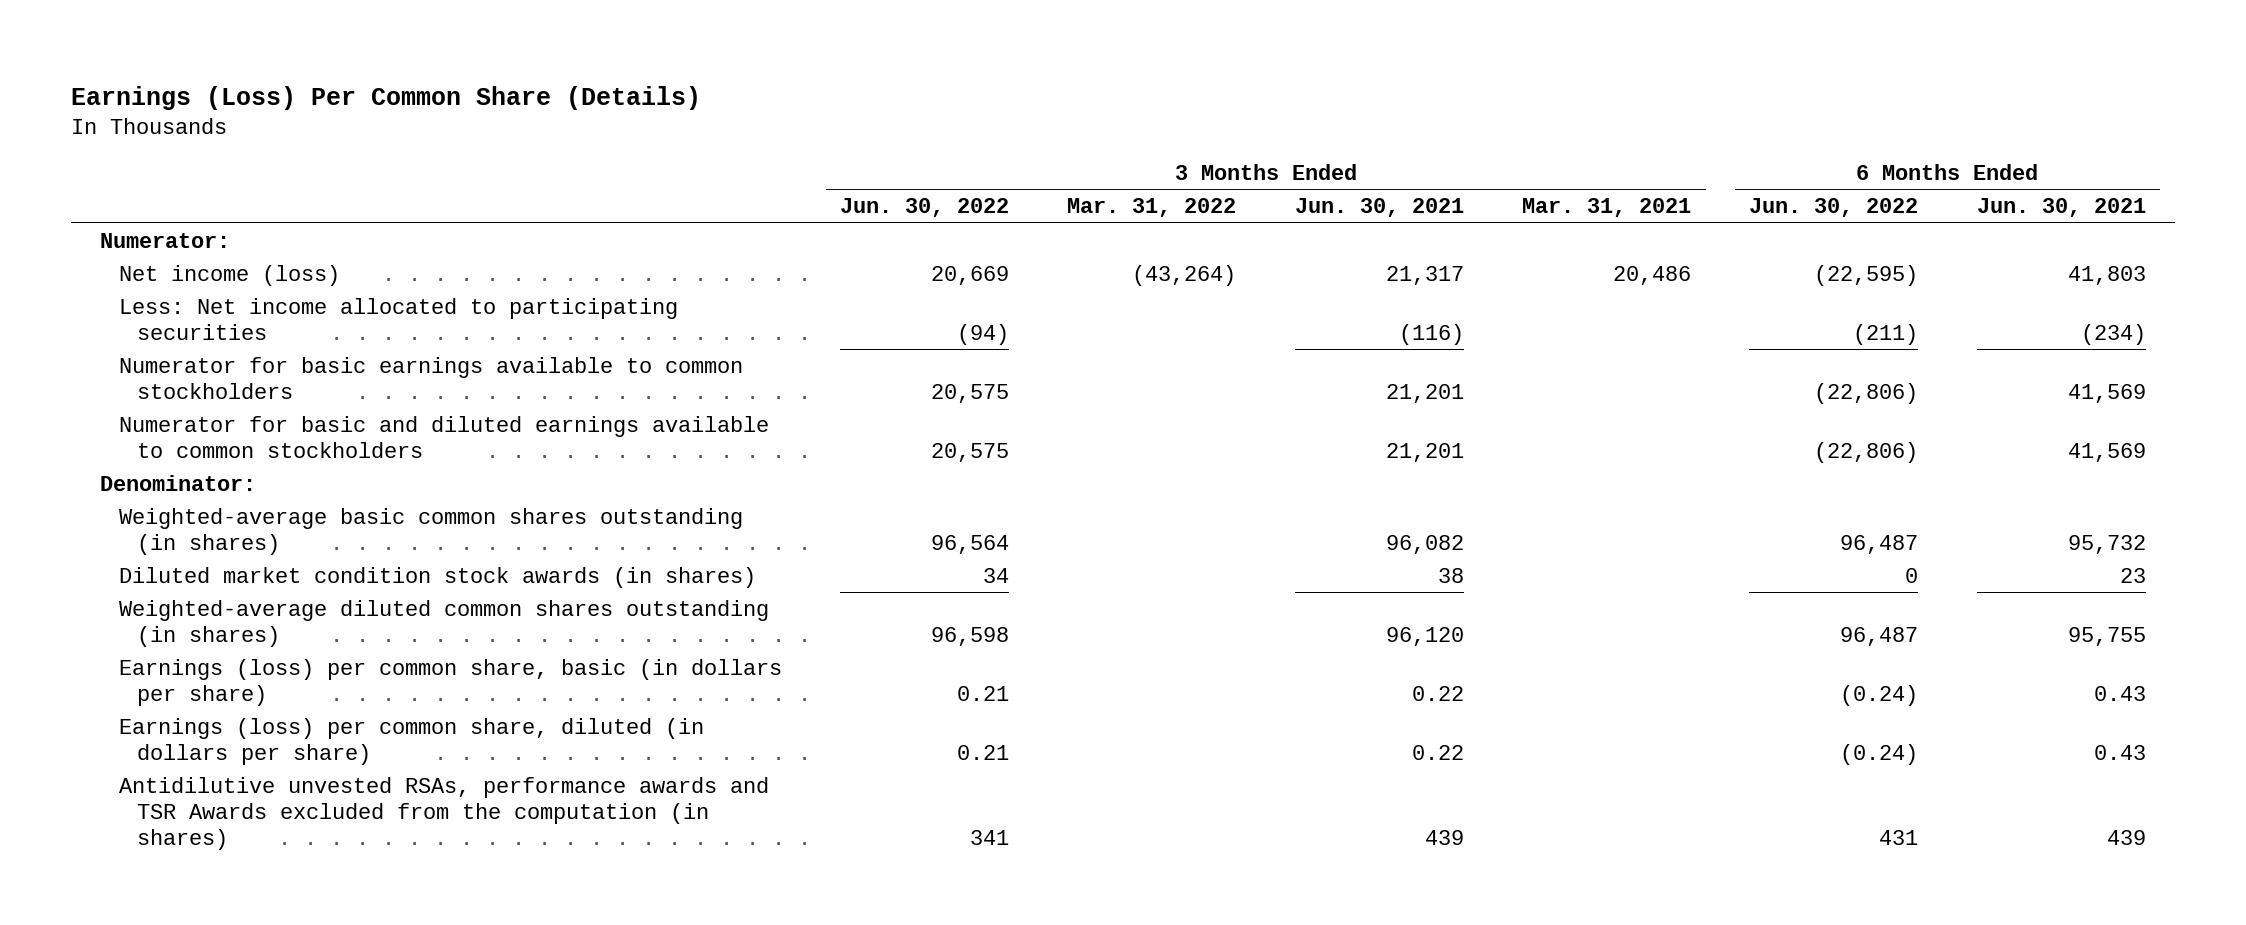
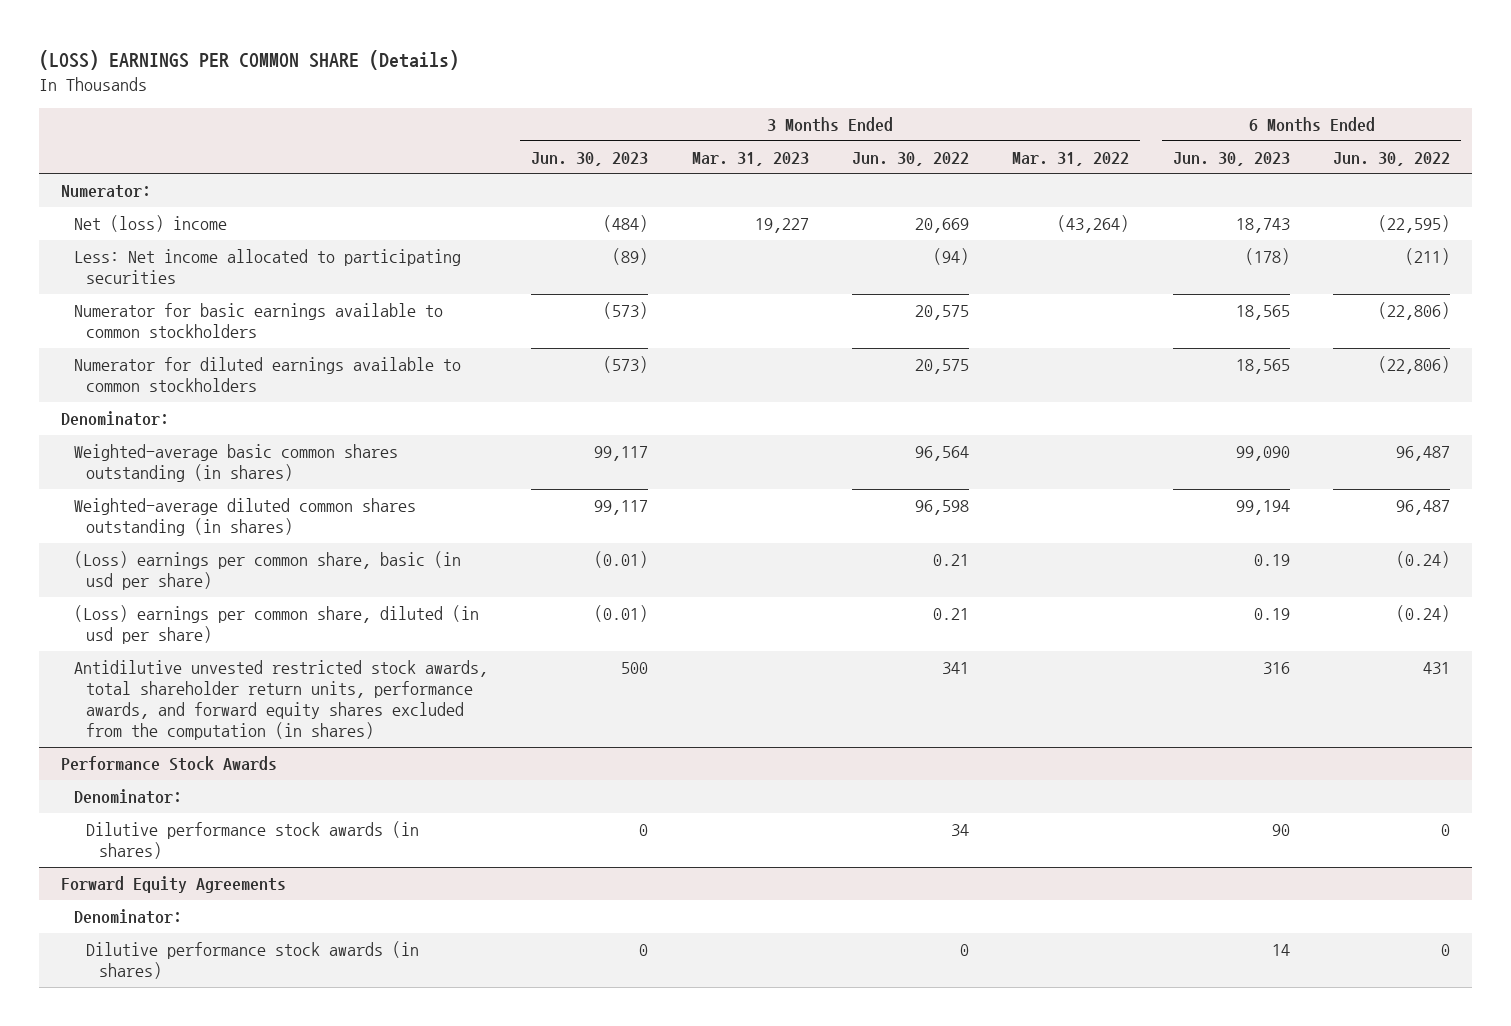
- Earnings (Loss) Per Common Share (Details)
+ (LOSS) EARNINGS PER COMMON SHARE (Details)
- | 3 Months Ended Jun. 30, 2022 | 3 Months Ended Mar. 31, 2022 | 3 Months Ended Jun. 30, 2021 | 3 Months Ended Mar. 31, 2021 | 6 Months Ended Jun. 30, 2022 | 6 Months Ended Jun. 30, 2021
+ | 3 Months Ended Jun. 30, 2023 | 3 Months Ended Mar. 31, 2023 | 3 Months Ended Jun. 30, 2022 | 3 Months Ended Mar. 31, 2022 | 6 Months Ended Jun. 30, 2023 | 6 Months Ended Jun. 30, 2022
- Net income (loss) | 20,669 | (43,264) | 21,317 | 20,486 | (22,595) | 41,803
+ Net (loss) income | (484) | 19,227 | 20,669 | (43,264) | 18,743 | (22,595)
- Numerator for basic and diluted earnings available to common stockholders | 20,575 | | 21,201 | | (22,806) | 41,569
+ Numerator for diluted earnings available to common stockholders | (573) | | 20,575 | | 18,565 | (22,806)
- Diluted market condition stock awards (in shares) | 34 | | 38 | | 0 | 23
- Earnings (loss) per common share, basic (in dollars per share) | 0.21 | | 0.22 | | (0.24) | 0.43
- Earnings (loss) per common share, diluted (in dollars per share) | 0.21 | | 0.22 | | (0.24) | 0.43
- Antidilutive unvested RSAs, performance awards and TSR Awards excluded from the computation (in shares) | 341 | | 439 | | 431 | 439
+ (Loss) earnings per common share, basic (in usd per share) | (0.01) | | 0.21 | | 0.19 | (0.24)
+ (Loss) earnings per common share, diluted (in usd per share) | (0.01) | | 0.21 | | 0.19 | (0.24)
+ Antidilutive unvested restricted stock awards, total shareholder return units, performance awards, and forward equity shares excluded from the computation (in shares) | 500 | | 341 | | 316 | 431
+ Performance Stock Awards
+ Denominator:
+ Dilutive performance stock awards (in shares) | 0 | | 34 | | 90 | 0
+ Forward Equity Agreements
+ Denominator:
+ Dilutive performance stock awards (in shares) | 0 | | 0 | | 14 | 0

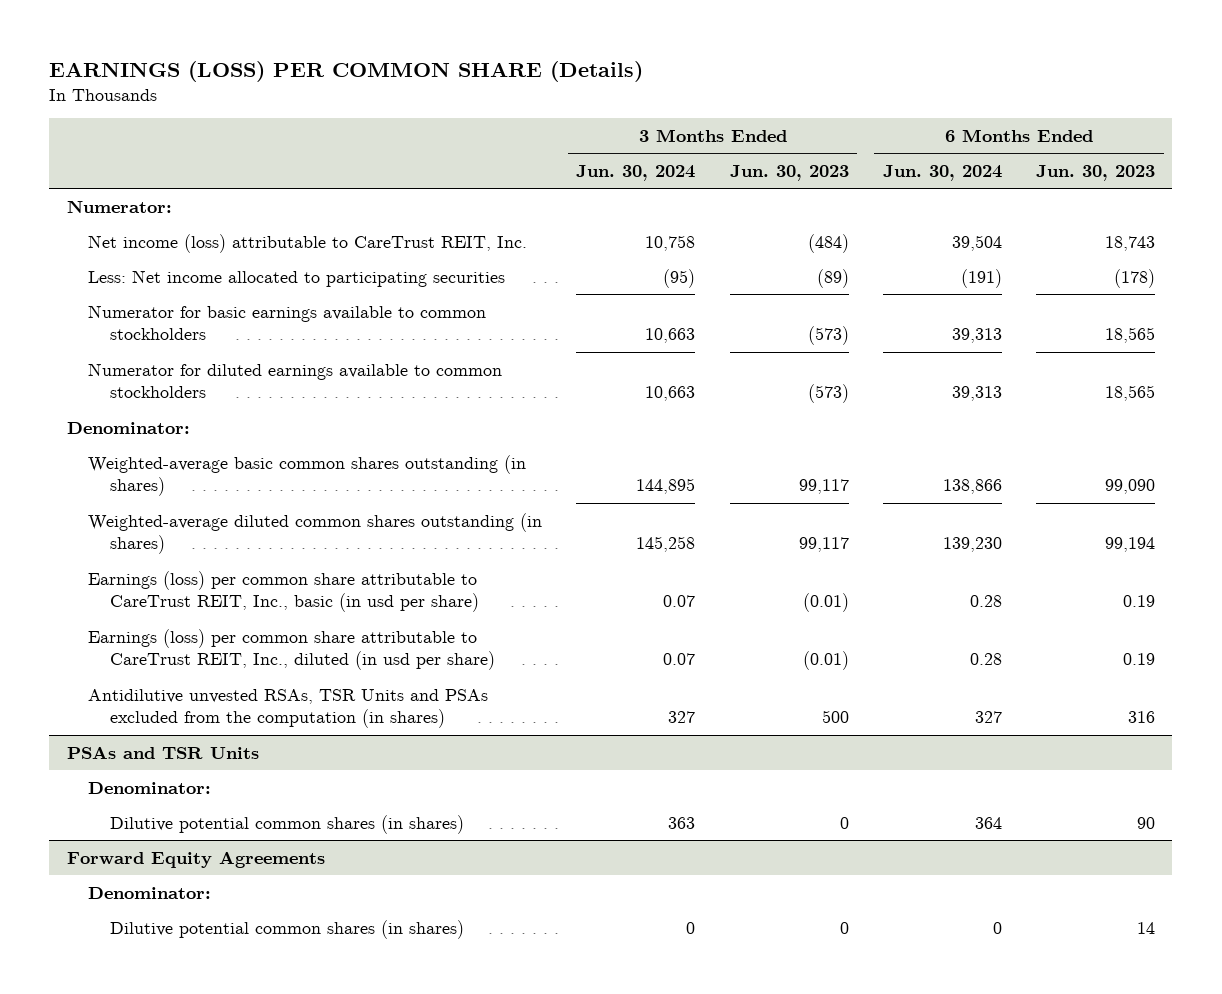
- (LOSS) EARNINGS PER COMMON SHARE (Details)
+ EARNINGS (LOSS) PER COMMON SHARE (Details)
- | 3 Months Ended Jun. 30, 2023 | 3 Months Ended Mar. 31, 2023 | 3 Months Ended Jun. 30, 2022 | 3 Months Ended Mar. 31, 2022 | 6 Months Ended Jun. 30, 2023 | 6 Months Ended Jun. 30, 2022
+ | 3 Months Ended Jun. 30, 2024 | 3 Months Ended Jun. 30, 2023 | 6 Months Ended Jun. 30, 2024 | 6 Months Ended Jun. 30, 2023
- Net (loss) income | (484) | 19,227 | 20,669 | (43,264) | 18,743 | (22,595)
+ Net income (loss) attributable to CareTrust REIT, Inc. | 10,758 | (484) | 39,504 | 18,743
- (Loss) earnings per common share, basic (in usd per share) | (0.01) | | 0.21 | | 0.19 | (0.24)
- (Loss) earnings per common share, diluted (in usd per share) | (0.01) | | 0.21 | | 0.19 | (0.24)
- Antidilutive unvested restricted stock awards, total shareholder return units, performance awards, and forward equity shares excluded from the computation (in shares) | 500 | | 341 | | 316 | 431
- Performance Stock Awards
+ Earnings (loss) per common share attributable to CareTrust REIT, Inc., basic (in usd per share) | 0.07 | (0.01) | 0.28 | 0.19
+ Earnings (loss) per common share attributable to CareTrust REIT, Inc., diluted (in usd per share) | 0.07 | (0.01) | 0.28 | 0.19
+ Antidilutive unvested RSAs, TSR Units and PSAs excluded from the computation (in shares) | 327 | 500 | 327 | 316
+ PSAs and TSR Units
- Dilutive performance stock awards (in shares) | 0 | | 34 | | 90 | 0
+ Dilutive potential common shares (in shares) | 363 | 0 | 364 | 90
@ Forward Equity Agreements
- Dilutive performance stock awards (in shares) | 0 | | 0 | | 14 | 0
+ Dilutive potential common shares (in shares) | 0 | 0 | 0 | 14

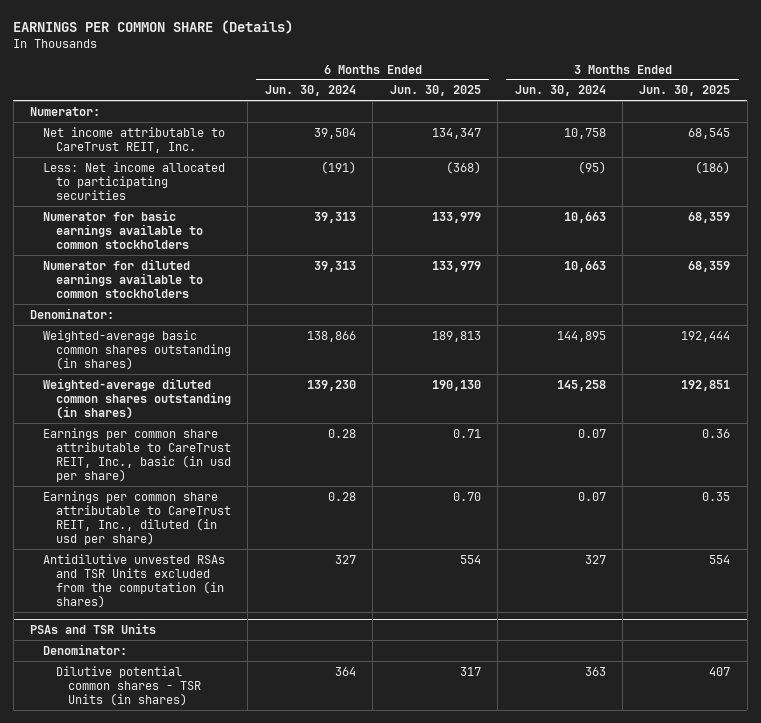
- EARNINGS (LOSS) PER COMMON SHARE (Details)
+ EARNINGS PER COMMON SHARE (Details)
- | 3 Months Ended Jun. 30, 2024 | 3 Months Ended Jun. 30, 2023 | 6 Months Ended Jun. 30, 2024 | 6 Months Ended Jun. 30, 2023
+ | 6 Months Ended Jun. 30, 2024 | 6 Months Ended Jun. 30, 2025 | 3 Months Ended Jun. 30, 2024 | 3 Months Ended Jun. 30, 2025
- Net income (loss) attributable to CareTrust REIT, Inc. | 10,758 | (484) | 39,504 | 18,743
+ Net income attributable to CareTrust REIT, Inc. | 39,504 | 134,347 | 10,758 | 68,545
- Earnings (loss) per common share attributable to CareTrust REIT, Inc., basic (in usd per share) | 0.07 | (0.01) | 0.28 | 0.19
- Earnings (loss) per common share attributable to CareTrust REIT, Inc., diluted (in usd per share) | 0.07 | (0.01) | 0.28 | 0.19
- Antidilutive unvested RSAs, TSR Units and PSAs excluded from the computation (in shares) | 327 | 500 | 327 | 316
+ Earnings per common share attributable to CareTrust REIT, Inc., basic (in usd per share) | 0.28 | 0.71 | 0.07 | 0.36
+ Earnings per common share attributable to CareTrust REIT, Inc., diluted (in usd per share) | 0.28 | 0.70 | 0.07 | 0.35
+ Antidilutive unvested RSAs and TSR Units excluded from the computation (in shares) | 327 | 554 | 327 | 554
@ PSAs and TSR Units
- Dilutive potential common shares (in shares) | 363 | 0 | 364 | 90
- Forward Equity Agreements
- Denominator:
- Dilutive potential common shares (in shares) | 0 | 0 | 0 | 14
@ PSAs and TSR Units
+ Dilutive potential common shares - TSR Units (in shares) | 364 | 317 | 363 | 407

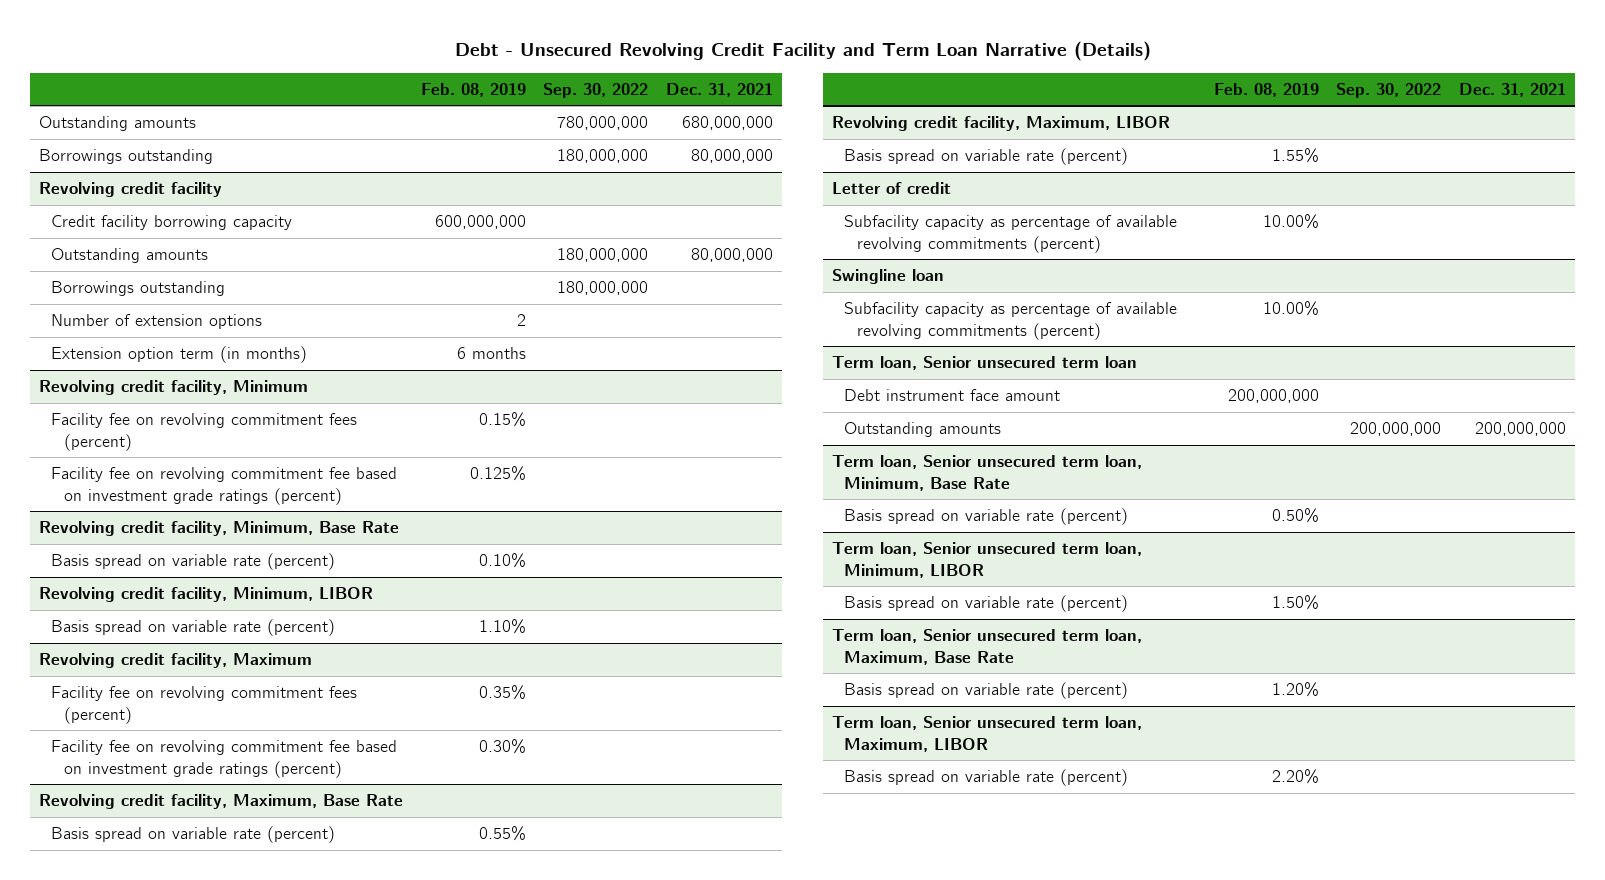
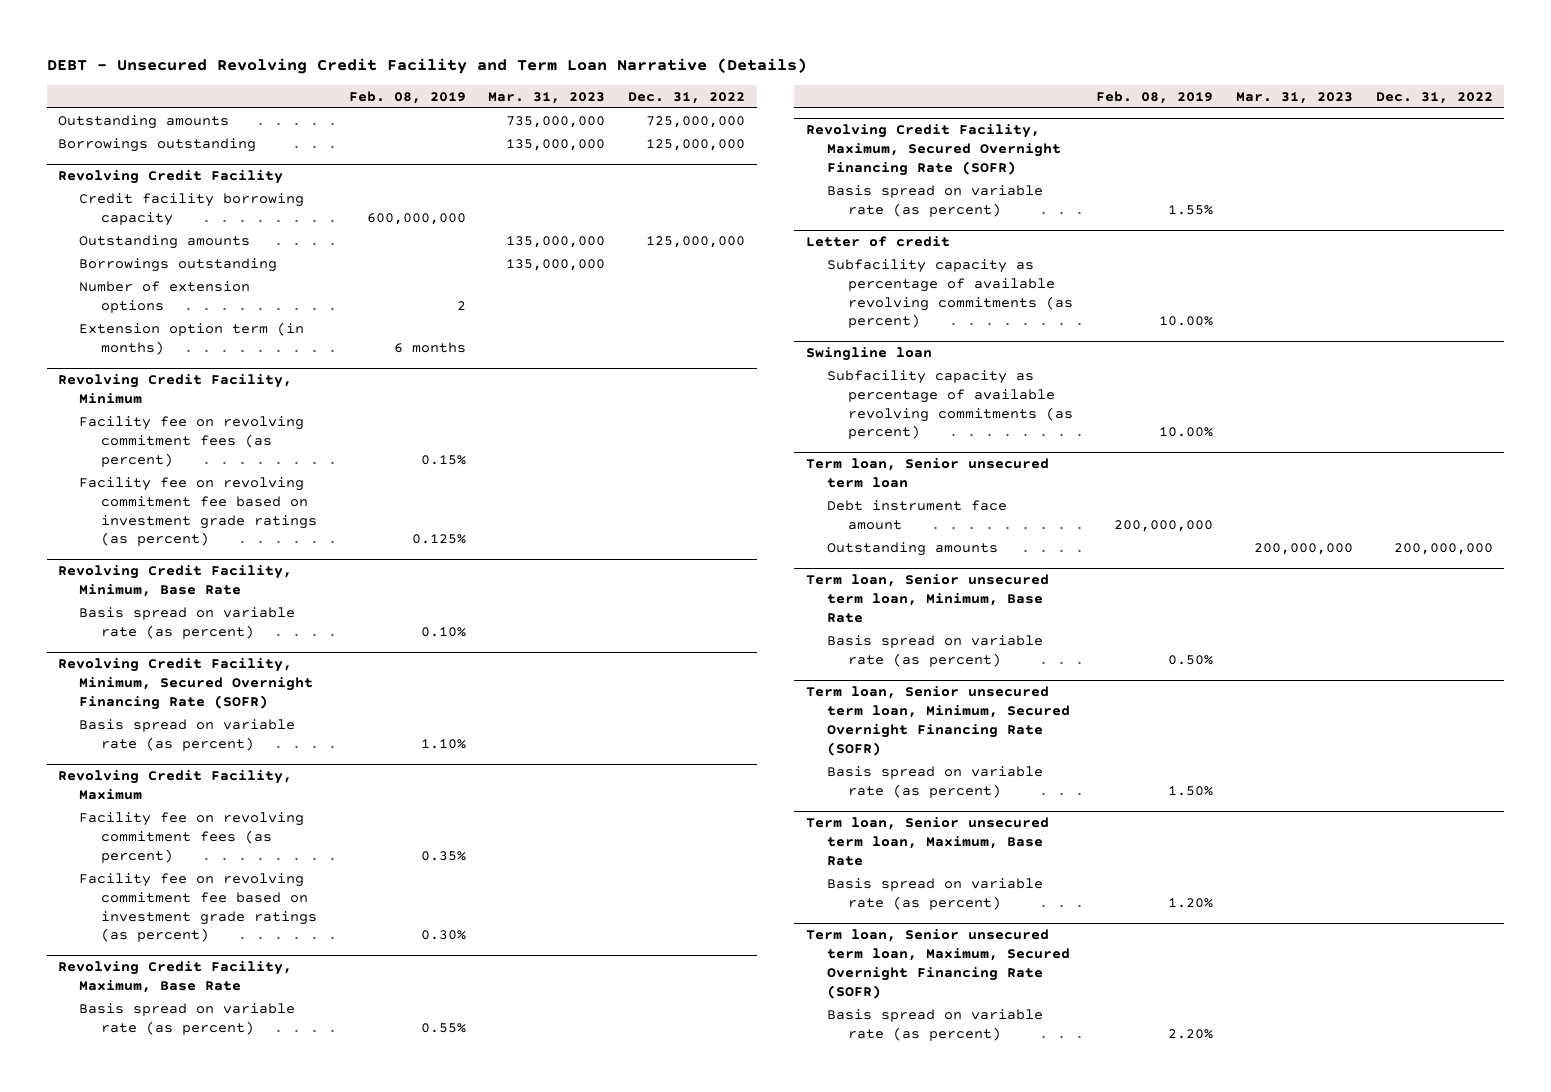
- Debt - Unsecured Revolving Credit Facility and Term Loan Narrative (Details)
+ DEBT - Unsecured Revolving Credit Facility and Term Loan Narrative (Details)
- | Feb. 08, 2019 | Sep. 30, 2022 | Dec. 31, 2021
+ | Feb. 08, 2019 | Mar. 31, 2023 | Dec. 31, 2022
- Revolving credit facility
+ Revolving Credit Facility
- Revolving credit facility, Minimum
- Facility fee on revolving commitment fees (percent) | 0.15% | |
- Facility fee on revolving commitment fee based on investment grade ratings (percent) | 0.125% | |
- Revolving credit facility, Minimum, Base Rate
- Basis spread on variable rate (percent) | 0.10% | |
- Revolving credit facility, Minimum, LIBOR
- Basis spread on variable rate (percent) | 1.10% | |
- Revolving credit facility, Maximum
- Facility fee on revolving commitment fees (percent) | 0.35% | |
- Facility fee on revolving commitment fee based on investment grade ratings (percent) | 0.30% | |
- Revolving credit facility, Maximum, Base Rate
- Basis spread on variable rate (percent) | 0.55% | |
- Revolving credit facility, Maximum, LIBOR
- Basis spread on variable rate (percent) | 1.55% | |
+ Revolving Credit Facility, Minimum
+ Facility fee on revolving commitment fees (as percent) | 0.15% | |
+ Facility fee on revolving commitment fee based on investment grade ratings (as percent) | 0.125% | |
+ Revolving Credit Facility, Minimum, Base Rate
+ Basis spread on variable rate (as percent) | 0.10% | |
+ Revolving Credit Facility, Minimum, Secured Overnight Financing Rate (SOFR)
+ Basis spread on variable rate (as percent) | 1.10% | |
+ Revolving Credit Facility, Maximum
+ Facility fee on revolving commitment fees (as percent) | 0.35% | |
+ Facility fee on revolving commitment fee based on investment grade ratings (as percent) | 0.30% | |
+ Revolving Credit Facility, Maximum, Base Rate
+ Basis spread on variable rate (as percent) | 0.55% | |
+ Revolving Credit Facility, Maximum, Secured Overnight Financing Rate (SOFR)
+ Basis spread on variable rate (as percent) | 1.55% | |
@ Letter of credit
- Subfacility capacity as percentage of available revolving commitments (percent) | 10.00% | |
+ Subfacility capacity as percentage of available revolving commitments (as percent) | 10.00% | |
@ Swingline loan
- Subfacility capacity as percentage of available revolving commitments (percent) | 10.00% | |
+ Subfacility capacity as percentage of available revolving commitments (as percent) | 10.00% | |
@ Term loan, Senior unsecured term loan, Minimum, Base Rate
- Basis spread on variable rate (percent) | 0.50% | |
- Term loan, Senior unsecured term loan, Minimum, LIBOR
- Basis spread on variable rate (percent) | 1.50% | |
@ Term loan, Senior unsecured term loan, Minimum, Base Rate
+ Basis spread on variable rate (as percent) | 0.50% | |
+ Term loan, Senior unsecured term loan, Minimum, Secured Overnight Financing Rate (SOFR)
+ Basis spread on variable rate (as percent) | 1.50% | |
@ Term loan, Senior unsecured term loan, Maximum, Base Rate
- Basis spread on variable rate (percent) | 1.20% | |
- Term loan, Senior unsecured term loan, Maximum, LIBOR
- Basis spread on variable rate (percent) | 2.20% | |
@ Term loan, Senior unsecured term loan, Maximum, Base Rate
+ Basis spread on variable rate (as percent) | 1.20% | |
+ Term loan, Senior unsecured term loan, Maximum, Secured Overnight Financing Rate (SOFR)
+ Basis spread on variable rate (as percent) | 2.20% | |

